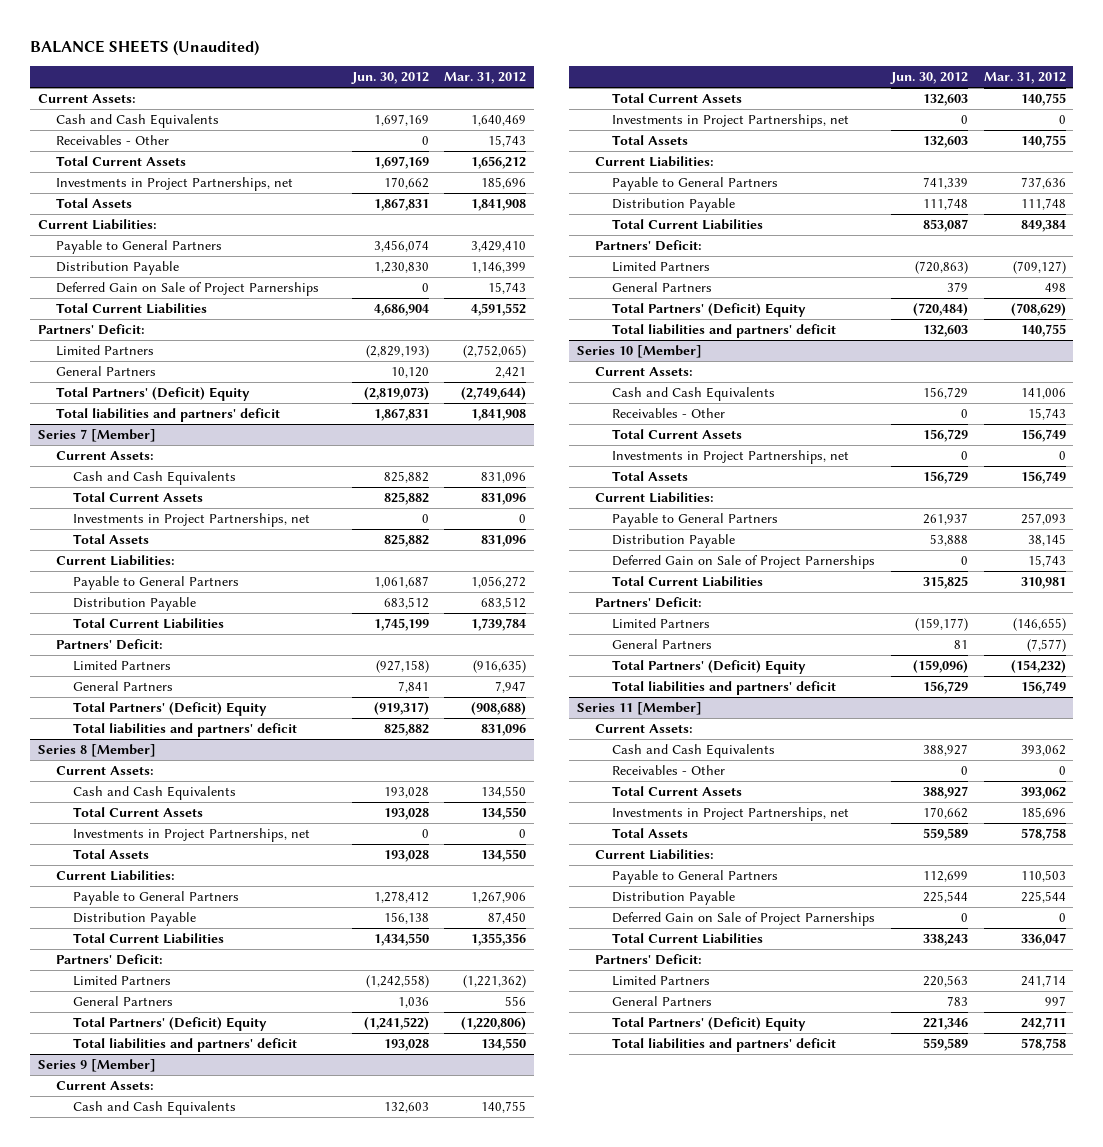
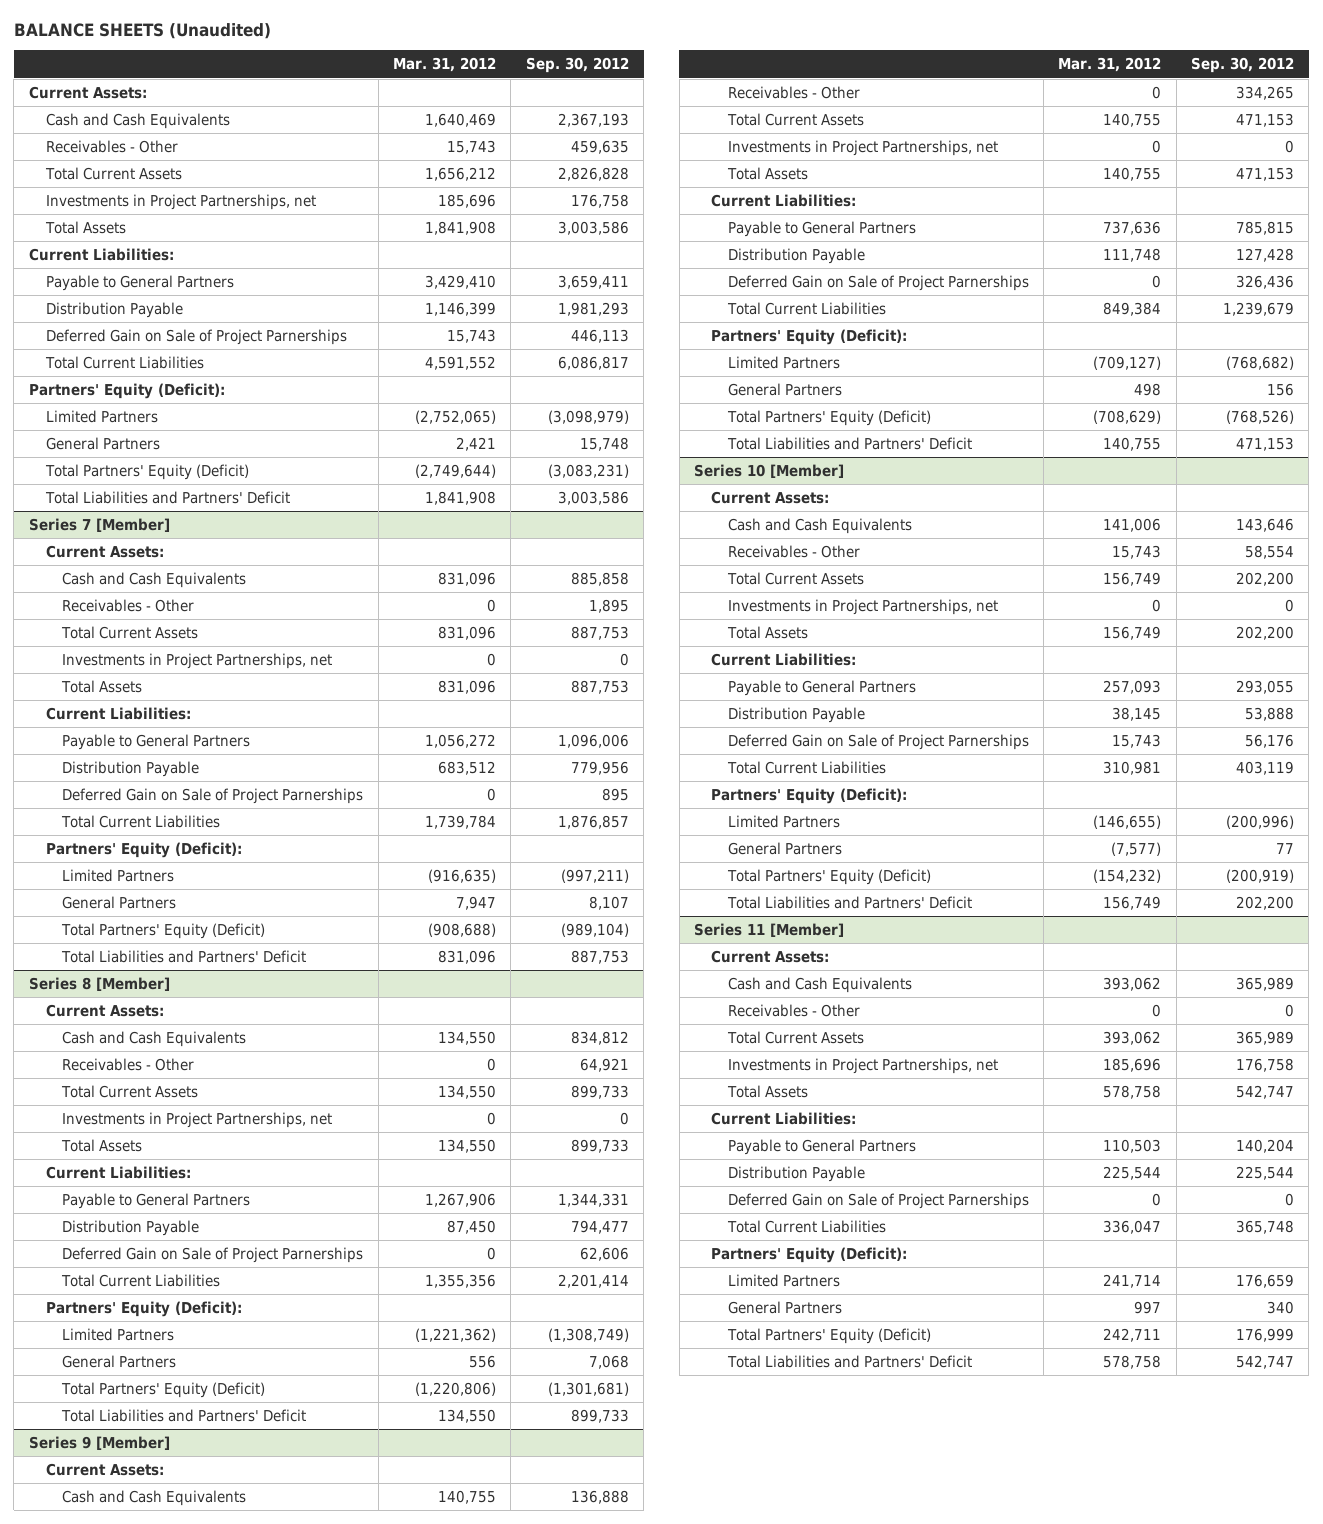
- | Jun. 30, 2012 | Mar. 31, 2012
+ | Mar. 31, 2012 | Sep. 30, 2012
- Partners' Deficit:
+ Partners' Equity (Deficit):
- Total Partners' (Deficit) Equity | (2,819,073) | (2,749,644)
- Total liabilities and partners' deficit | 1,867,831 | 1,841,908
+ Total Partners' Equity (Deficit) | (2,749,644) | (3,083,231)
+ Total Liabilities and Partners' Deficit | 1,841,908 | 3,003,586
@ Series 7 [Member]
+ Receivables - Other | 0 | 1,895
+ Deferred Gain on Sale of Project Parnerships | 0 | 895
- Partners' Deficit:
+ Partners' Equity (Deficit):
- Total Partners' (Deficit) Equity | (919,317) | (908,688)
- Total liabilities and partners' deficit | 825,882 | 831,096
+ Total Partners' Equity (Deficit) | (908,688) | (989,104)
+ Total Liabilities and Partners' Deficit | 831,096 | 887,753
@ Series 8 [Member]
+ Receivables - Other | 0 | 64,921
+ Deferred Gain on Sale of Project Parnerships | 0 | 62,606
- Partners' Deficit:
+ Partners' Equity (Deficit):
- Total Partners' (Deficit) Equity | (1,241,522) | (1,220,806)
- Total liabilities and partners' deficit | 193,028 | 134,550
+ Total Partners' Equity (Deficit) | (1,220,806) | (1,301,681)
+ Total Liabilities and Partners' Deficit | 134,550 | 899,733
@ Series 9 [Member]
+ Receivables - Other | 0 | 334,265
+ Deferred Gain on Sale of Project Parnerships | 0 | 326,436
- Partners' Deficit:
+ Partners' Equity (Deficit):
- Total Partners' (Deficit) Equity | (720,484) | (708,629)
- Total liabilities and partners' deficit | 132,603 | 140,755
+ Total Partners' Equity (Deficit) | (708,629) | (768,526)
+ Total Liabilities and Partners' Deficit | 140,755 | 471,153
@ Series 10 [Member]
- Partners' Deficit:
+ Partners' Equity (Deficit):
- Total Partners' (Deficit) Equity | (159,096) | (154,232)
- Total liabilities and partners' deficit | 156,729 | 156,749
+ Total Partners' Equity (Deficit) | (154,232) | (200,919)
+ Total Liabilities and Partners' Deficit | 156,749 | 202,200
@ Series 11 [Member]
- Partners' Deficit:
+ Partners' Equity (Deficit):
- Total Partners' (Deficit) Equity | 221,346 | 242,711
- Total liabilities and partners' deficit | 559,589 | 578,758
+ Total Partners' Equity (Deficit) | 242,711 | 176,999
+ Total Liabilities and Partners' Deficit | 578,758 | 542,747

